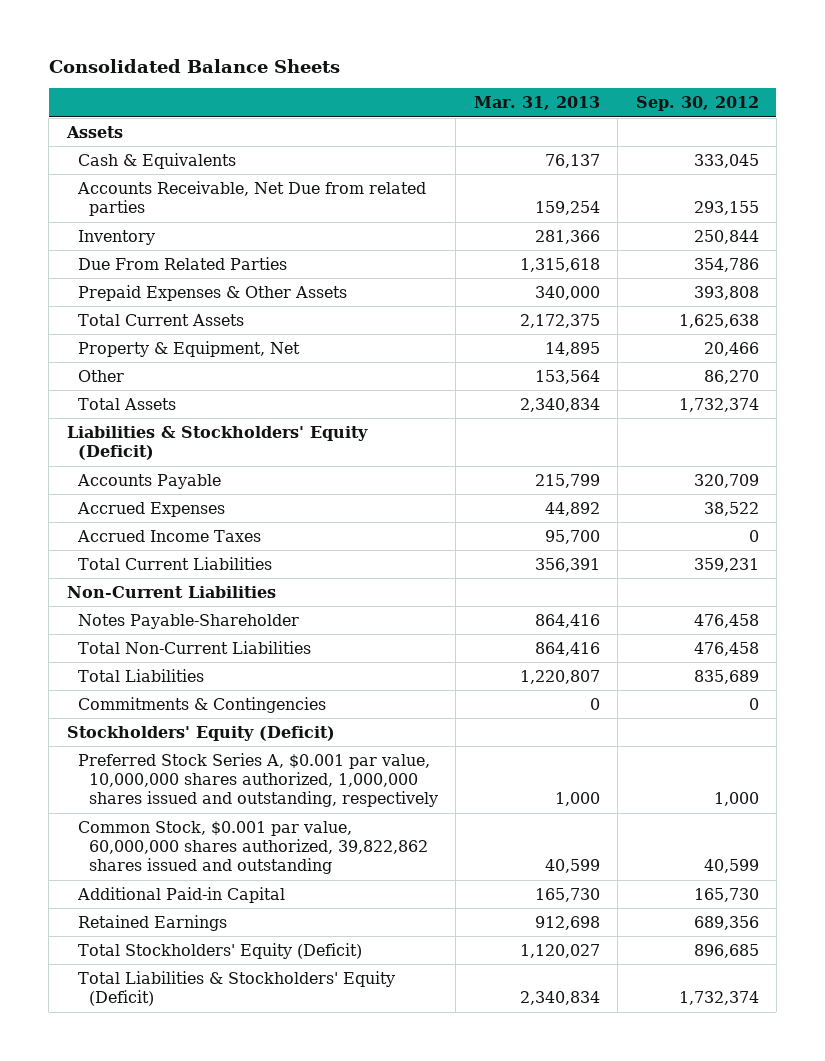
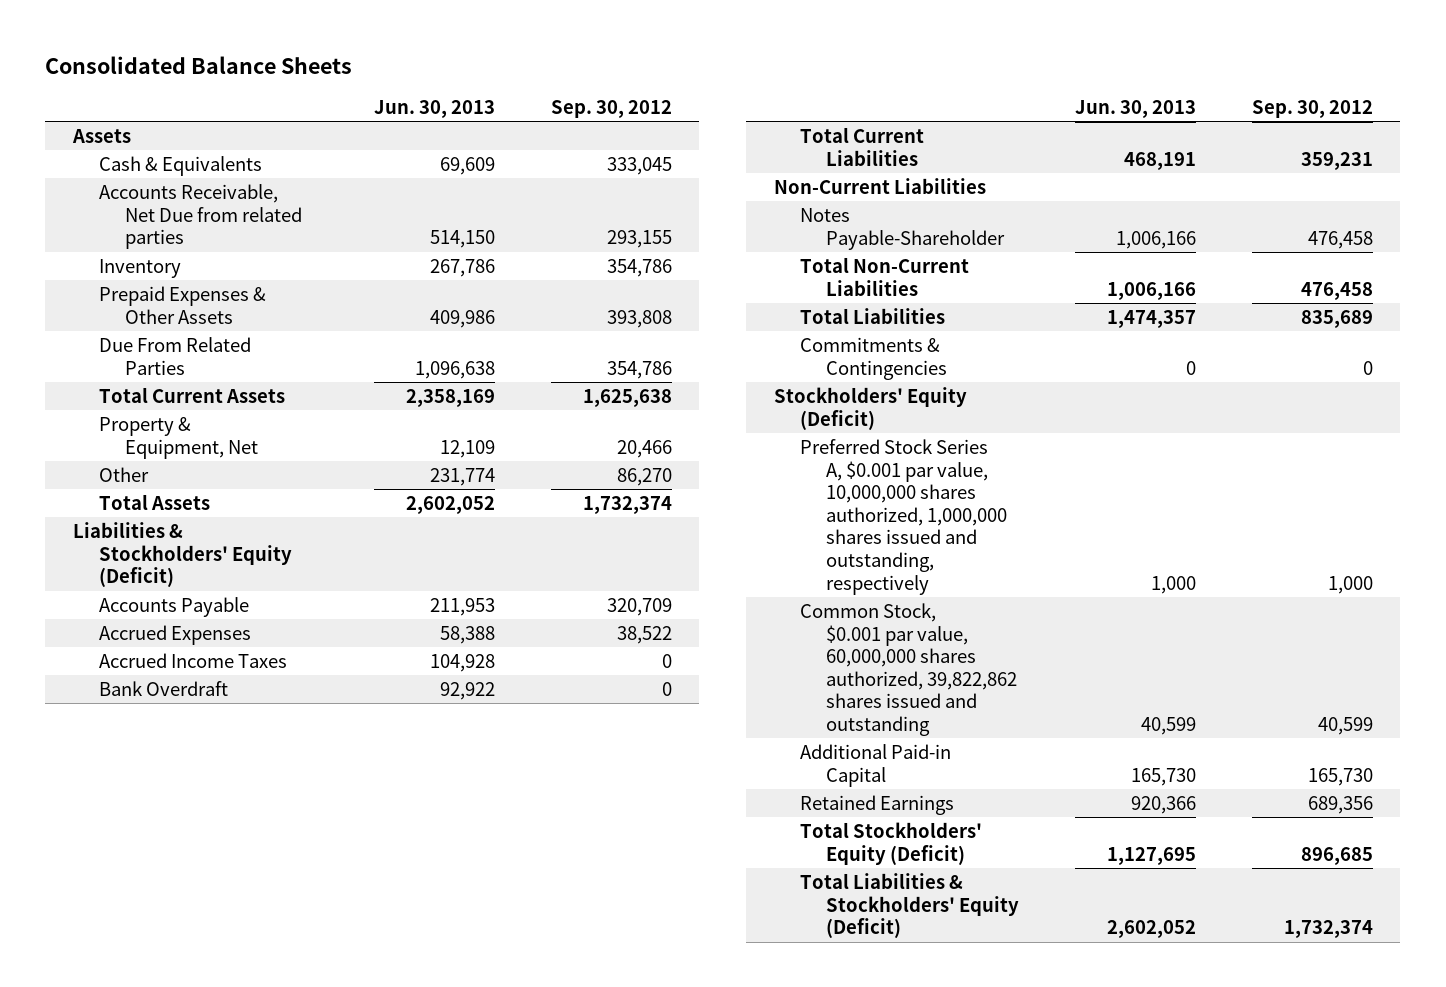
- | Mar. 31, 2013 | Sep. 30, 2012
+ | Jun. 30, 2013 | Sep. 30, 2012
- Inventory | 281,366 | 250,844
+ Inventory | 267,786 | 354,786
moved down: Due From Related Parties | 1,096,638 | 354,786
+ Bank Overdraft | 92,922 | 0

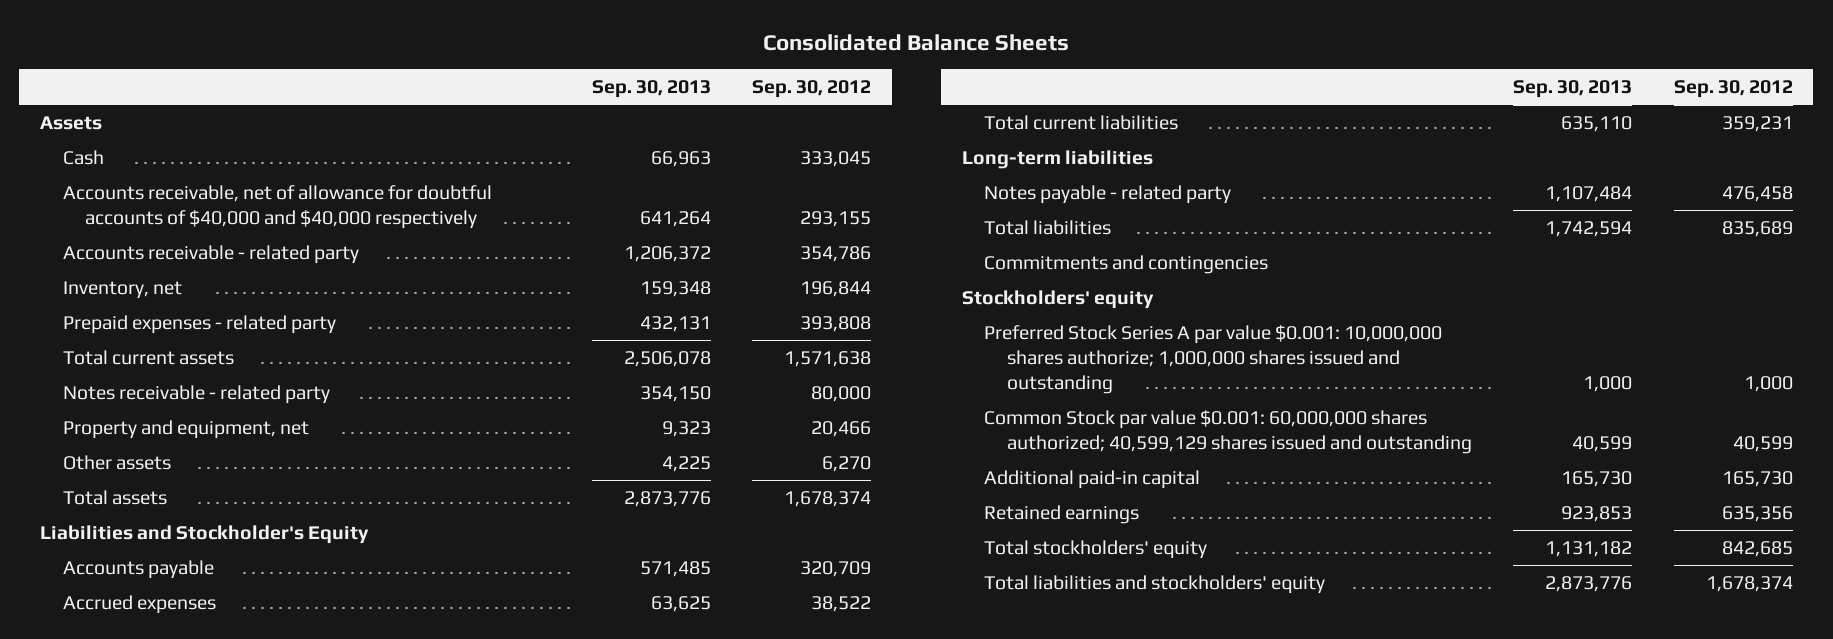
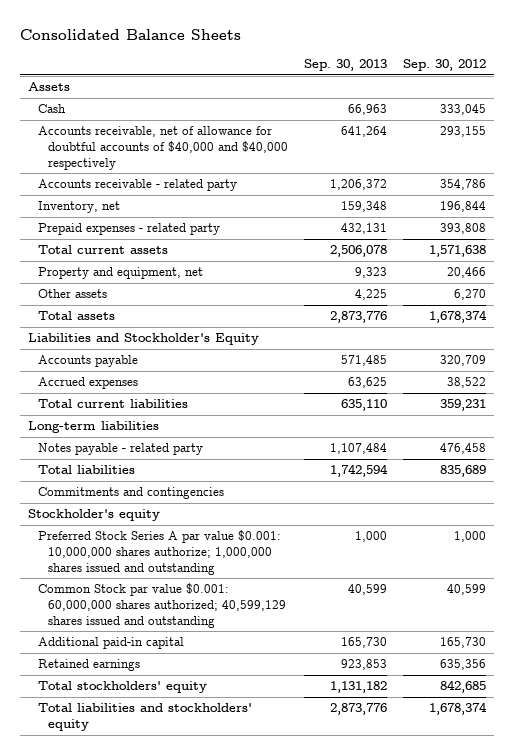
- Notes receivable - related party | 354,150 | 80,000
- Stockholders' equity
+ Stockholder's equity

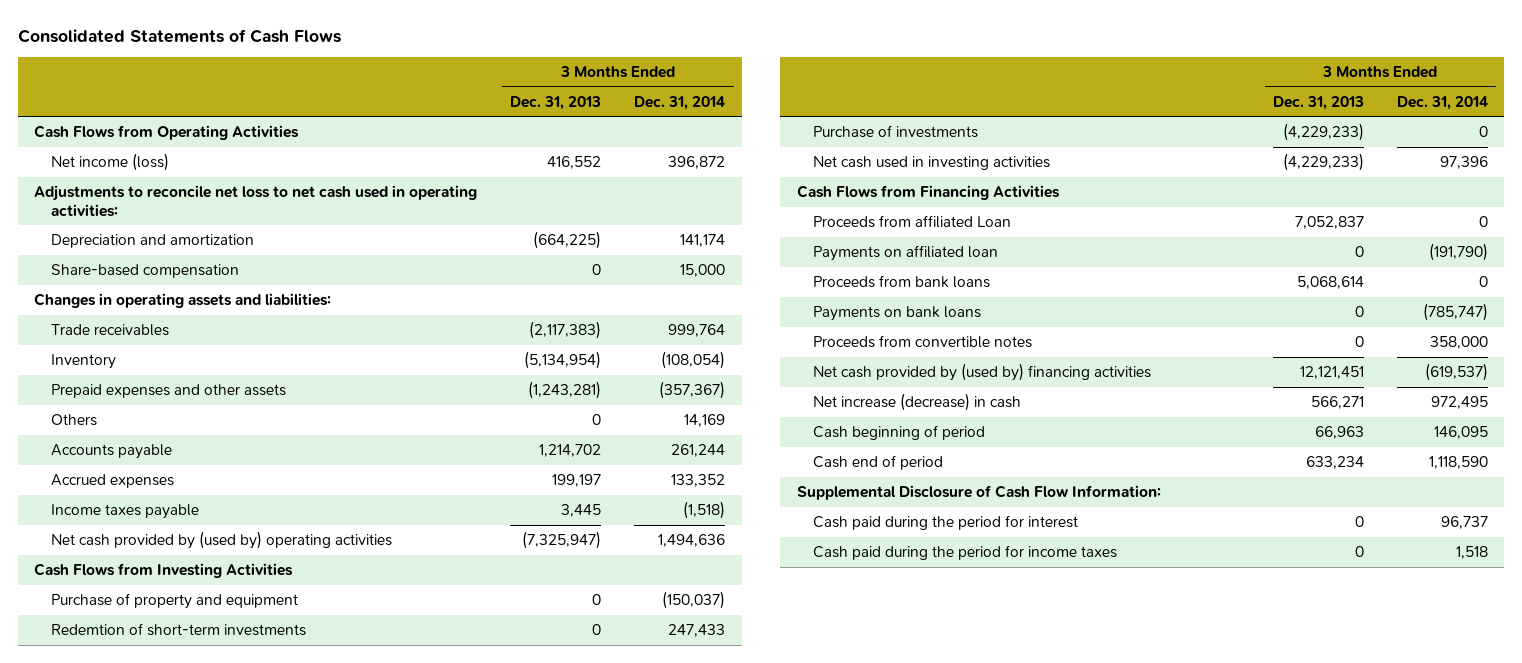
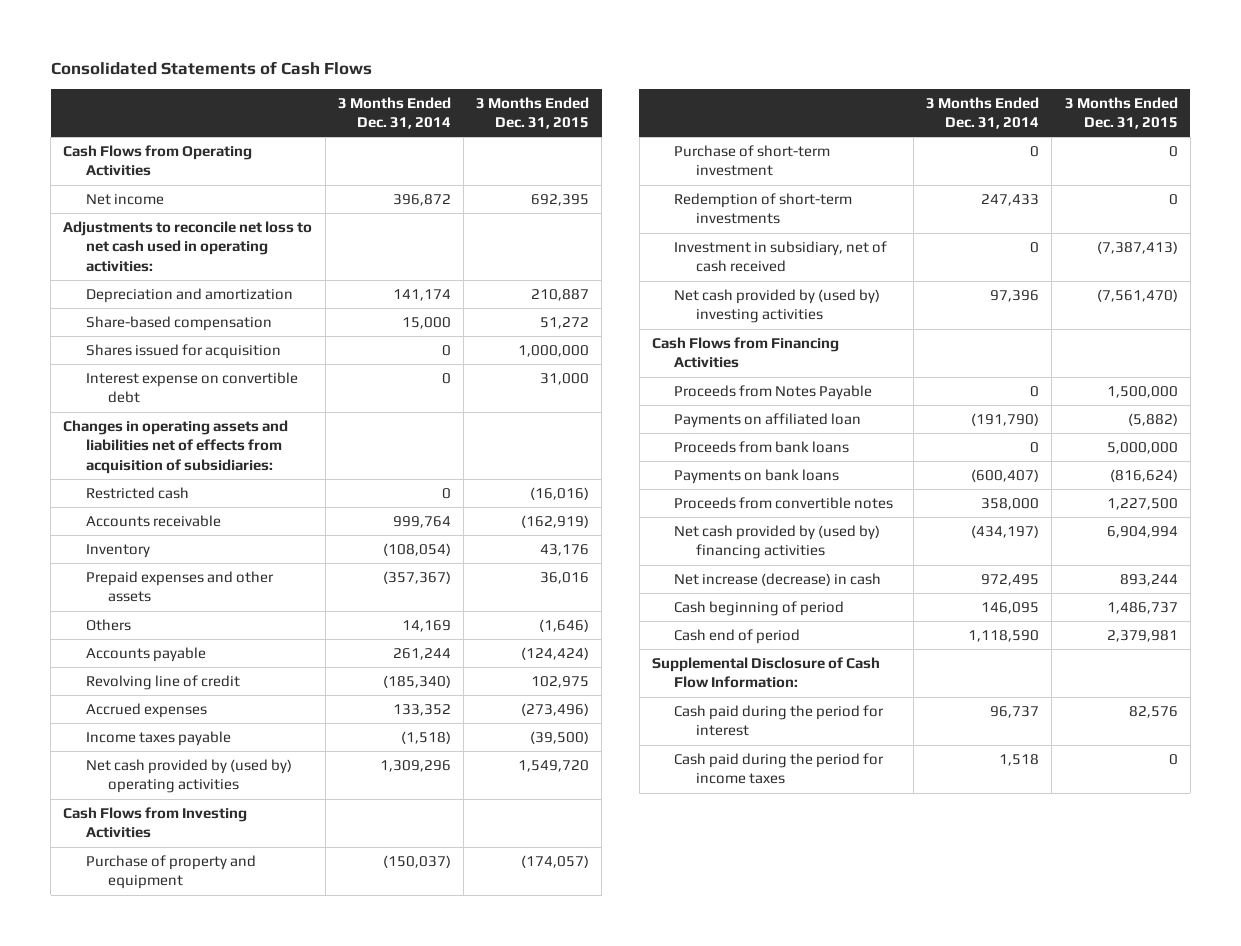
- | 3 Months Ended Dec. 31, 2013 | 3 Months Ended Dec. 31, 2014
+ | 3 Months Ended Dec. 31, 2014 | 3 Months Ended Dec. 31, 2015
- Net income (loss) | 416,552 | 396,872
+ Net income | 396,872 | 692,395
- Changes in operating assets and liabilities:
- Trade receivables | (2,117,383) | 999,764
+ Shares issued for acquisition | 0 | 1,000,000
+ Interest expense on convertible debt | 0 | 31,000
+ Changes in operating assets and liabilities net of effects from acquisition of subsidiaries:
+ Restricted cash | 0 | (16,016)
+ Accounts receivable | 999,764 | (162,919)
+ Revolving line of credit | (185,340) | 102,975
- Net cash provided by (used by) operating activities | (7,325,947) | 1,494,636
+ Net cash provided by (used by) operating activities | 1,309,296 | 1,549,720
- Redemtion of short-term investments | 0 | 247,433
- Purchase of investments | (4,229,233) | 0
- Net cash used in investing activities | (4,229,233) | 97,396
+ Purchase of short-term investment | 0 | 0
+ Redemption of short-term investments | 247,433 | 0
+ Investment in subsidiary, net of cash received | 0 | (7,387,413)
+ Net cash provided by (used by) investing activities | 97,396 | (7,561,470)
- Proceeds from affiliated Loan | 7,052,837 | 0
+ Proceeds from Notes Payable | 0 | 1,500,000
- Payments on bank loans | 0 | (785,747)
+ Payments on bank loans | (600,407) | (816,624)
- Net cash provided by (used by) financing activities | 12,121,451 | (619,537)
+ Net cash provided by (used by) financing activities | (434,197) | 6,904,994

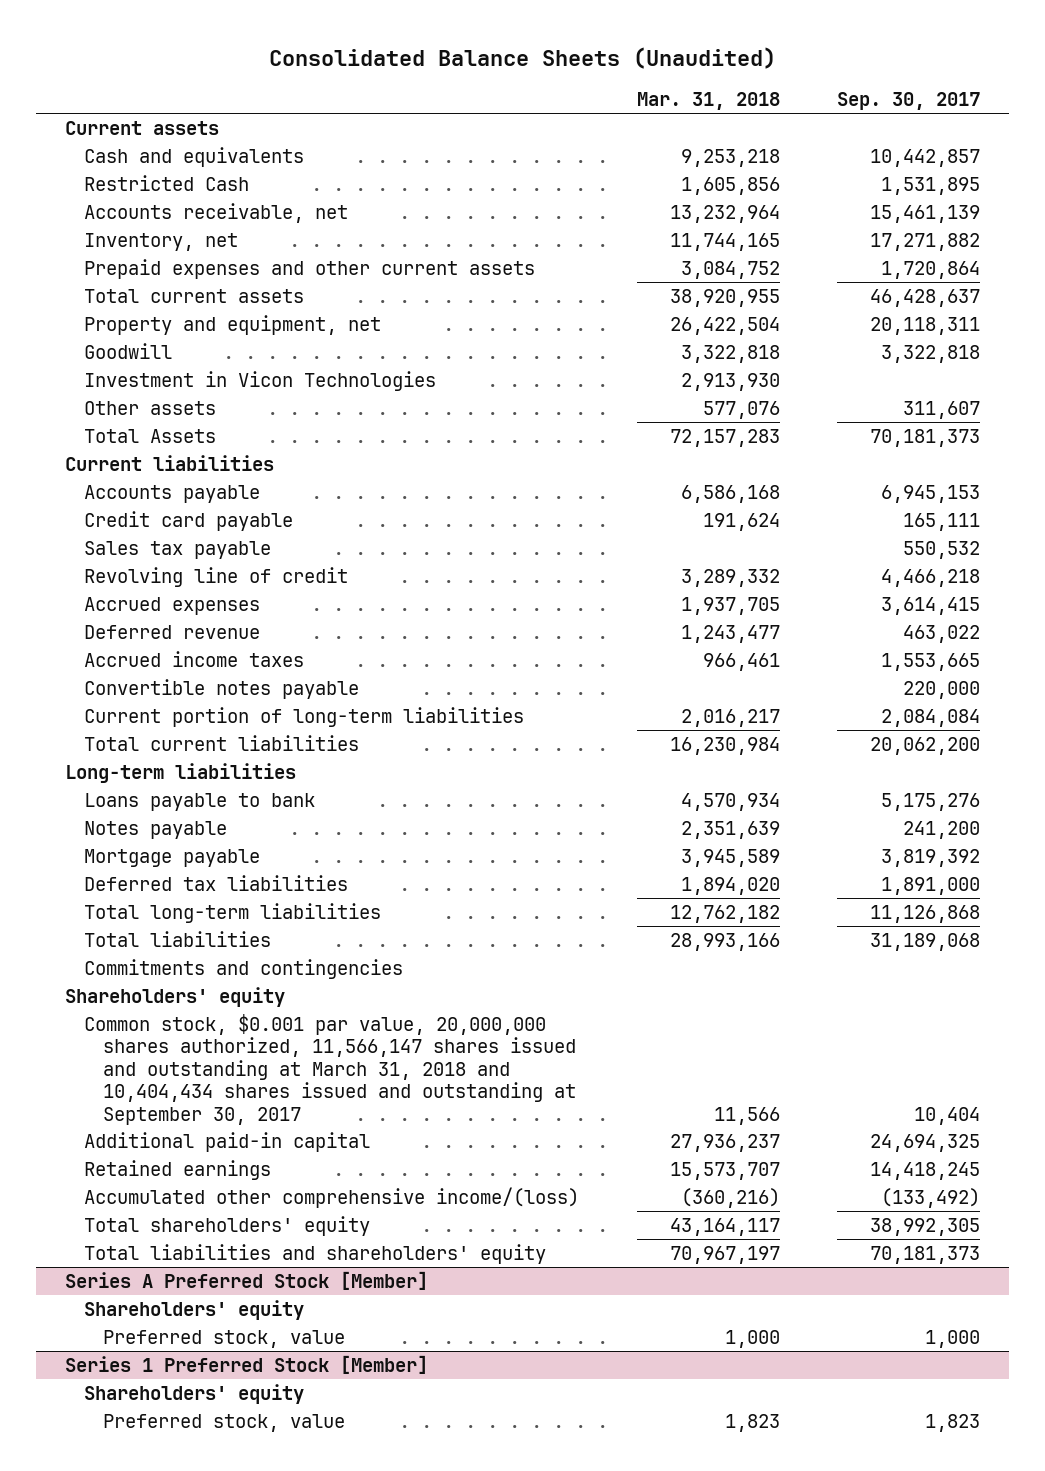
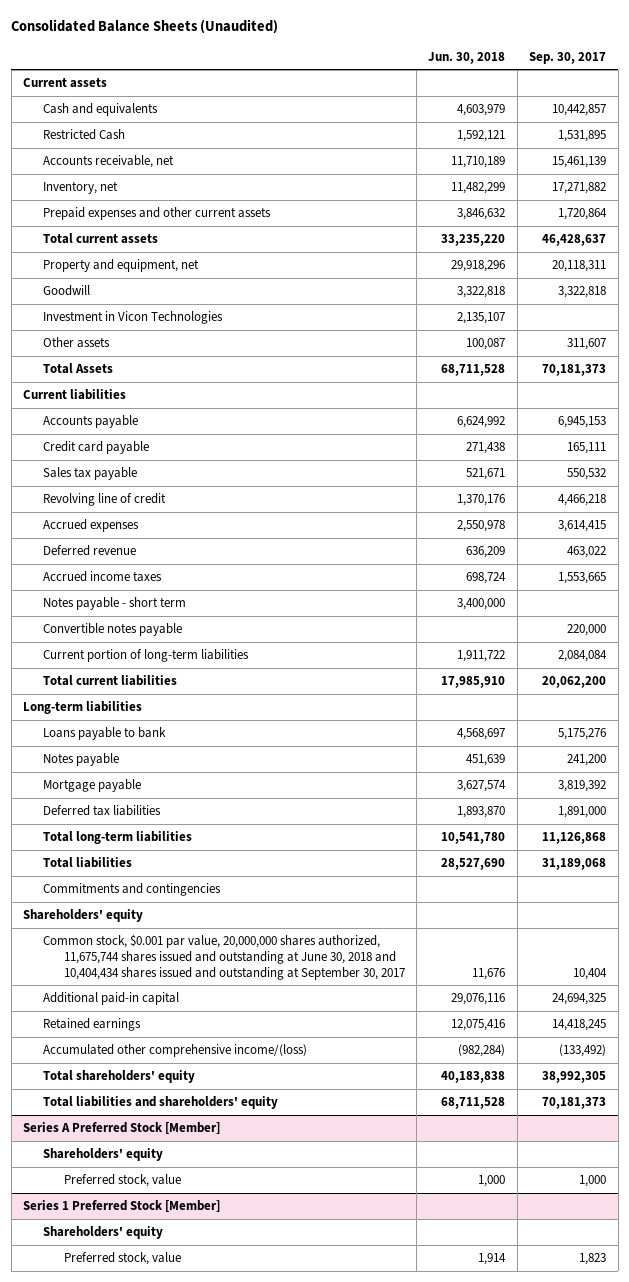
- | Mar. 31, 2018 | Sep. 30, 2017
+ | Jun. 30, 2018 | Sep. 30, 2017
+ Notes payable - short term | 3,400,000 |
- Common stock, $0.001 par value, 20,000,000 shares authorized, 11,566,147 shares issued and outstanding at March 31, 2018 and 10,404,434 shares issued and outstanding at September 30, 2017 | 11,566 | 10,404
+ Common stock, $0.001 par value, 20,000,000 shares authorized, 11,675,744 shares issued and outstanding at June 30, 2018 and 10,404,434 shares issued and outstanding at September 30, 2017 | 11,676 | 10,404

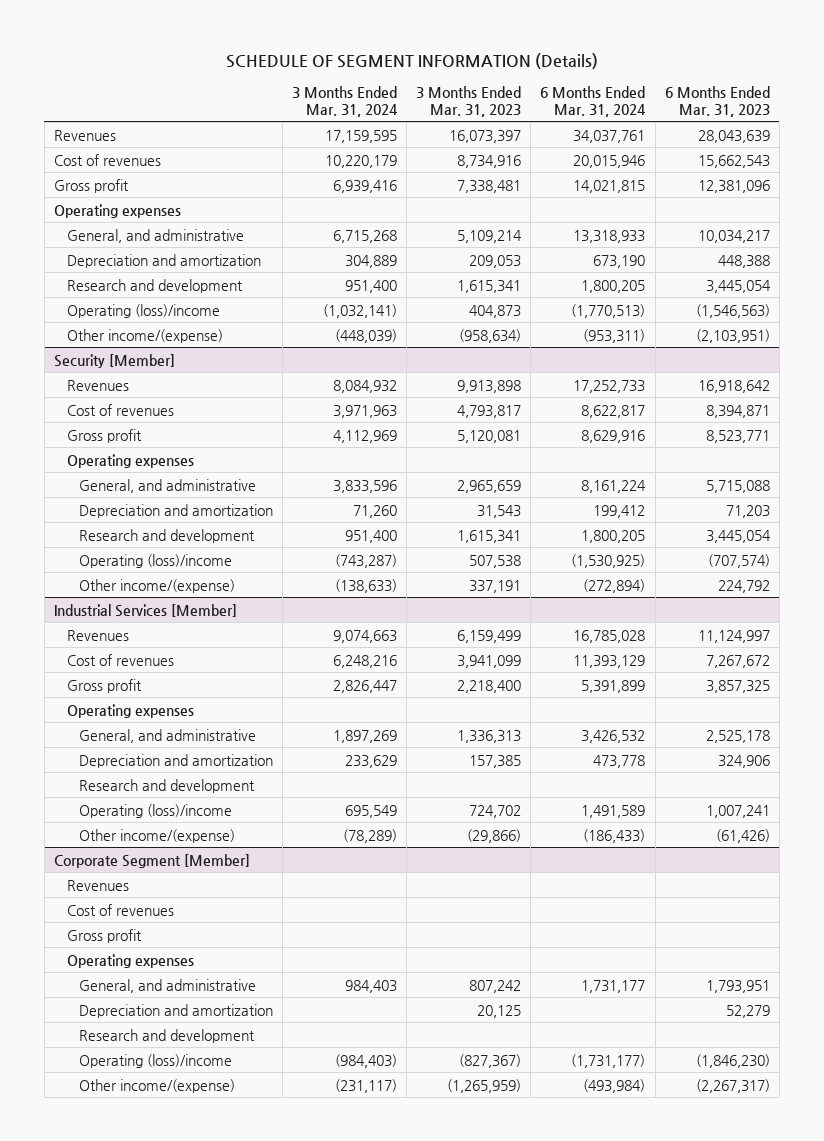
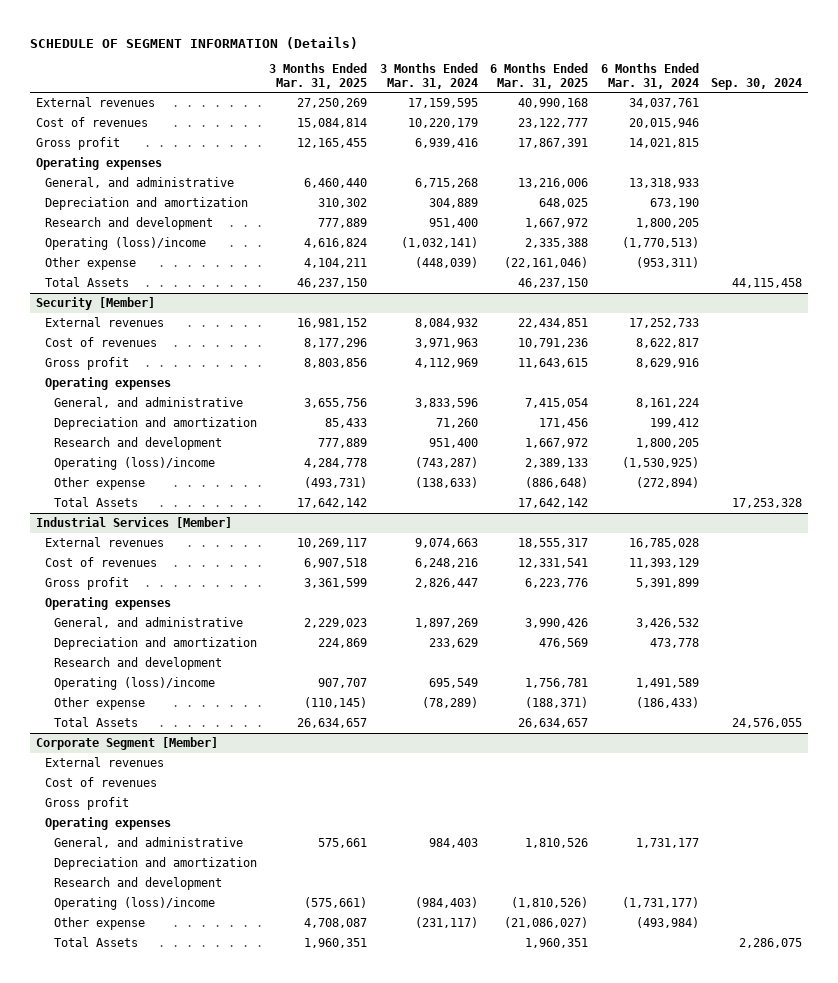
- | 3 Months Ended Mar. 31, 2024 | 3 Months Ended Mar. 31, 2023 | 6 Months Ended Mar. 31, 2024 | 6 Months Ended Mar. 31, 2023
+ | 3 Months Ended Mar. 31, 2025 | 3 Months Ended Mar. 31, 2024 | 6 Months Ended Mar. 31, 2025 | 6 Months Ended Mar. 31, 2024 | Sep. 30, 2024
- Revenues | 17,159,595 | 16,073,397 | 34,037,761 | 28,043,639
+ External revenues | 27,250,269 | 17,159,595 | 40,990,168 | 34,037,761 |
- Other income/(expense) | (448,039) | (958,634) | (953,311) | (2,103,951)
+ Other expense | 4,104,211 | (448,039) | (22,161,046) | (953,311) |
+ Total Assets | 46,237,150 | | 46,237,150 | | 44,115,458
@ Security [Member]
- Revenues | 8,084,932 | 9,913,898 | 17,252,733 | 16,918,642
+ External revenues | 16,981,152 | 8,084,932 | 22,434,851 | 17,252,733 |
- Other income/(expense) | (138,633) | 337,191 | (272,894) | 224,792
+ Other expense | (493,731) | (138,633) | (886,648) | (272,894) |
+ Total Assets | 17,642,142 | | 17,642,142 | | 17,253,328
@ Industrial Services [Member]
- Revenues | 9,074,663 | 6,159,499 | 16,785,028 | 11,124,997
+ External revenues | 10,269,117 | 9,074,663 | 18,555,317 | 16,785,028 |
- Other income/(expense) | (78,289) | (29,866) | (186,433) | (61,426)
+ Other expense | (110,145) | (78,289) | (188,371) | (186,433) |
+ Total Assets | 26,634,657 | | 26,634,657 | | 24,576,055
@ Corporate Segment [Member]
- Revenues
+ External revenues
- Other income/(expense) | (231,117) | (1,265,959) | (493,984) | (2,267,317)
+ Other expense | 4,708,087 | (231,117) | (21,086,027) | (493,984) |
+ Total Assets | 1,960,351 | | 1,960,351 | | 2,286,075

